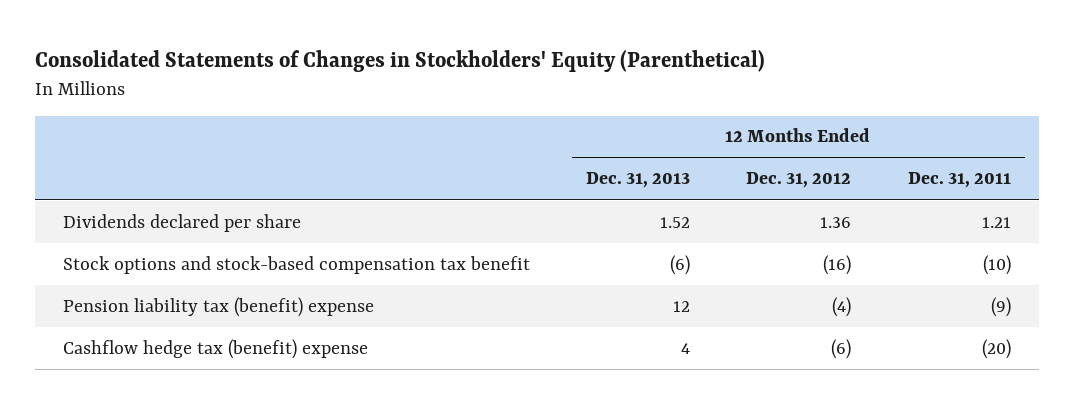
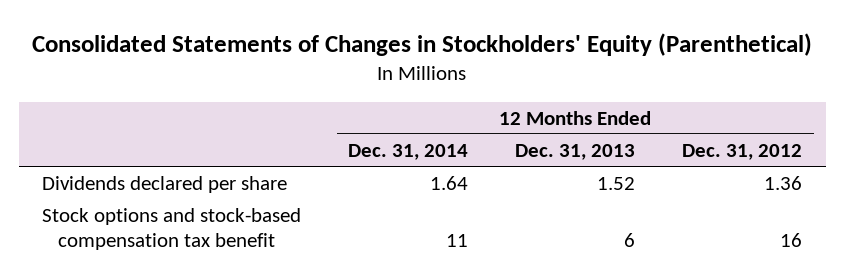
- | 12 Months Ended Dec. 31, 2013 | 12 Months Ended Dec. 31, 2012 | 12 Months Ended Dec. 31, 2011
+ | 12 Months Ended Dec. 31, 2014 | 12 Months Ended Dec. 31, 2013 | 12 Months Ended Dec. 31, 2012
- Stock options and stock-based compensation tax benefit | (6) | (16) | (10)
- Pension liability tax (benefit) expense | 12 | (4) | (9)
- Cashflow hedge tax (benefit) expense | 4 | (6) | (20)
+ Stock options and stock-based compensation tax benefit | 11 | 6 | 16

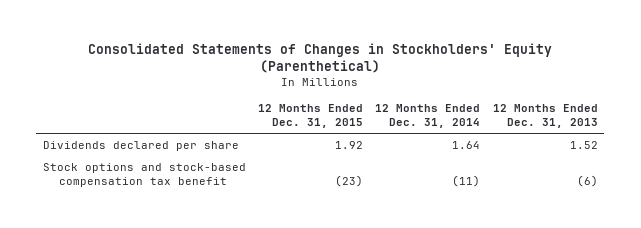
- | 12 Months Ended Dec. 31, 2014 | 12 Months Ended Dec. 31, 2013 | 12 Months Ended Dec. 31, 2012
+ | 12 Months Ended Dec. 31, 2015 | 12 Months Ended Dec. 31, 2014 | 12 Months Ended Dec. 31, 2013
- Stock options and stock-based compensation tax benefit | 11 | 6 | 16
+ Stock options and stock-based compensation tax benefit | (23) | (11) | (6)

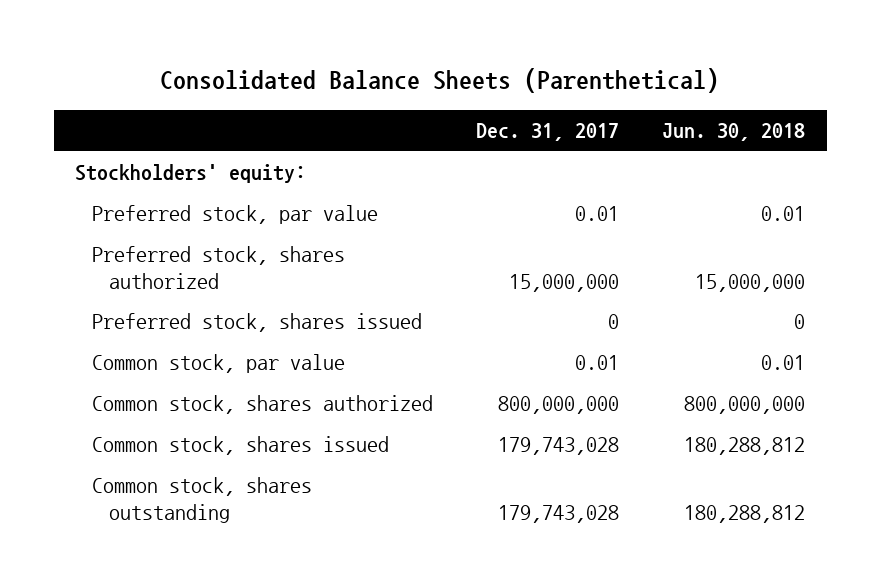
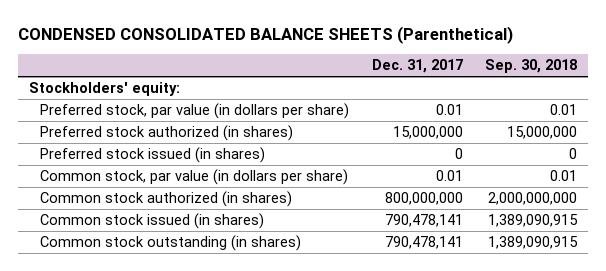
- Consolidated Balance Sheets (Parenthetical)
+ CONDENSED CONSOLIDATED BALANCE SHEETS (Parenthetical)
- | Dec. 31, 2017 | Jun. 30, 2018
+ | Dec. 31, 2017 | Sep. 30, 2018
- Preferred stock, par value | 0.01 | 0.01
- Preferred stock, shares authorized | 15,000,000 | 15,000,000
- Preferred stock, shares issued | 0 | 0
- Common stock, par value | 0.01 | 0.01
- Common stock, shares authorized | 800,000,000 | 800,000,000
- Common stock, shares issued | 179,743,028 | 180,288,812
- Common stock, shares outstanding | 179,743,028 | 180,288,812
+ Preferred stock, par value (in dollars per share) | 0.01 | 0.01
+ Preferred stock authorized (in shares) | 15,000,000 | 15,000,000
+ Preferred stock issued (in shares) | 0 | 0
+ Common stock, par value (in dollars per share) | 0.01 | 0.01
+ Common stock authorized (in shares) | 800,000,000 | 2,000,000,000
+ Common stock issued (in shares) | 790,478,141 | 1,389,090,915
+ Common stock outstanding (in shares) | 790,478,141 | 1,389,090,915

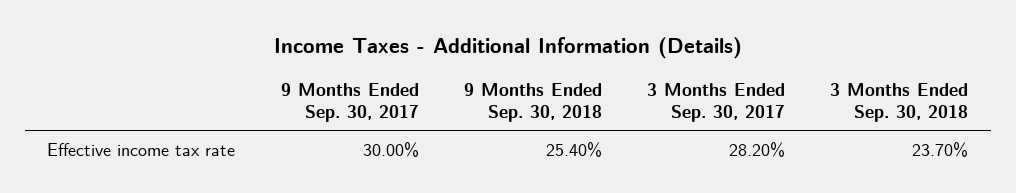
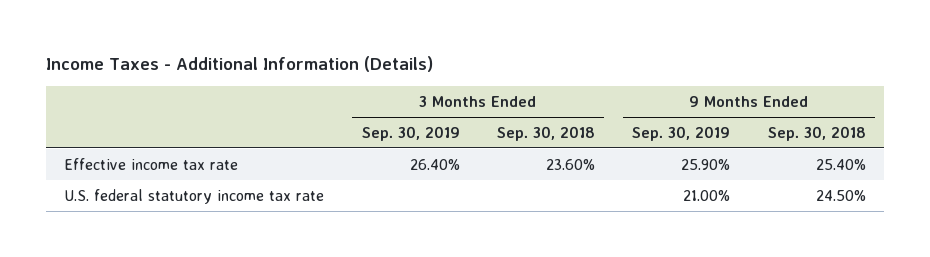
- | 9 Months Ended Sep. 30, 2017 | 9 Months Ended Sep. 30, 2018 | 3 Months Ended Sep. 30, 2017 | 3 Months Ended Sep. 30, 2018
+ | 3 Months Ended Sep. 30, 2019 | 3 Months Ended Sep. 30, 2018 | 9 Months Ended Sep. 30, 2019 | 9 Months Ended Sep. 30, 2018
- Effective income tax rate | 30.00% | 25.40% | 28.20% | 23.70%
+ Effective income tax rate | 26.40% | 23.60% | 25.90% | 25.40%
+ U.S. federal statutory income tax rate | | | 21.00% | 24.50%

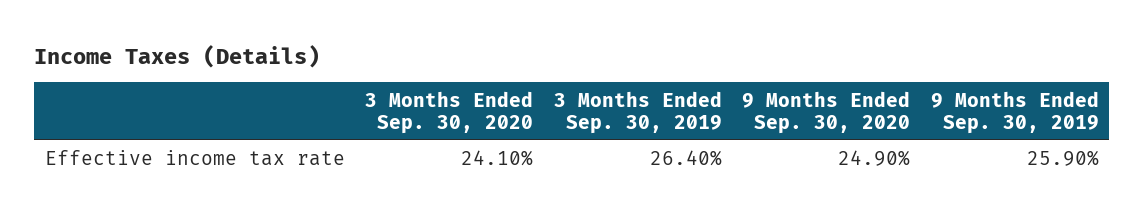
- Income Taxes - Additional Information (Details)
+ Income Taxes (Details)
- | 3 Months Ended Sep. 30, 2019 | 3 Months Ended Sep. 30, 2018 | 9 Months Ended Sep. 30, 2019 | 9 Months Ended Sep. 30, 2018
+ | 3 Months Ended Sep. 30, 2020 | 3 Months Ended Sep. 30, 2019 | 9 Months Ended Sep. 30, 2020 | 9 Months Ended Sep. 30, 2019
- U.S. federal statutory income tax rate | | | 21.00% | 24.50%

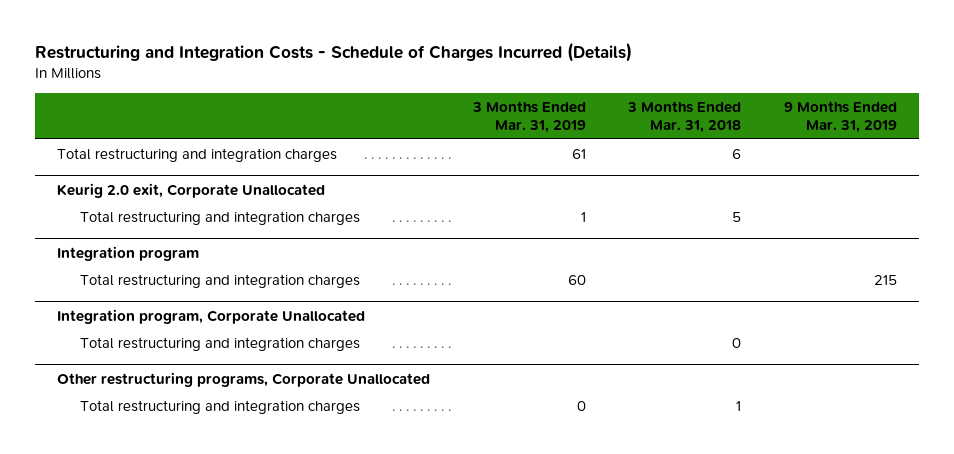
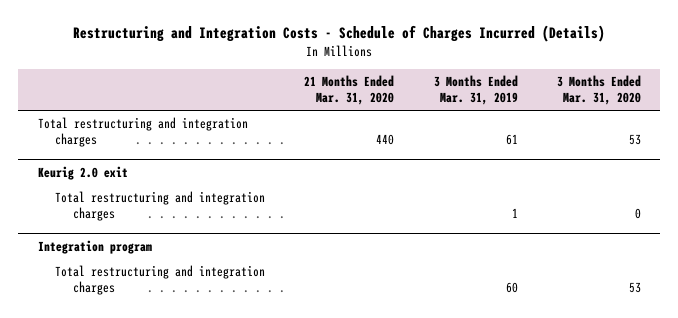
- | 3 Months Ended Mar. 31, 2019 | 3 Months Ended Mar. 31, 2018 | 9 Months Ended Mar. 31, 2019
+ | 21 Months Ended Mar. 31, 2020 | 3 Months Ended Mar. 31, 2019 | 3 Months Ended Mar. 31, 2020
- Keurig 2.0 exit, Corporate Unallocated
+ Keurig 2.0 exit
- Integration program, Corporate Unallocated
- Total restructuring and integration charges | | 0 |
- Other restructuring programs, Corporate Unallocated
- Total restructuring and integration charges | 0 | 1 |

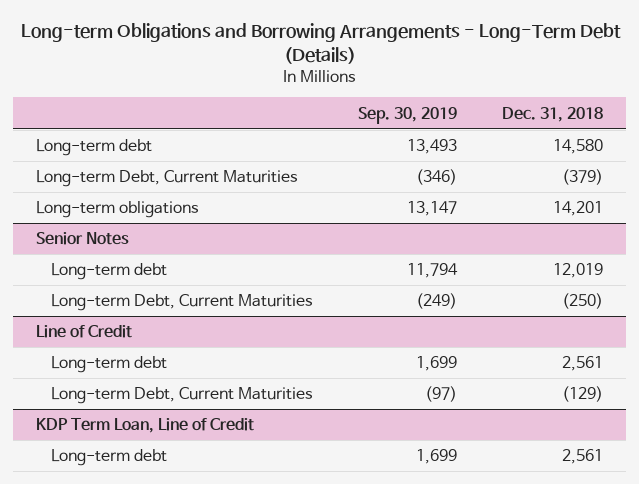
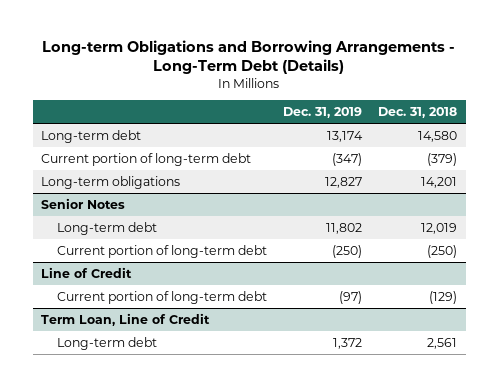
- | Sep. 30, 2019 | Dec. 31, 2018
+ | Dec. 31, 2019 | Dec. 31, 2018
- Long-term Debt, Current Maturities | (346) | (379)
+ Current portion of long-term debt | (347) | (379)
@ Senior Notes
- Long-term Debt, Current Maturities | (249) | (250)
+ Current portion of long-term debt | (250) | (250)
@ Line of Credit
- Long-term debt | 1,699 | 2,561
- Long-term Debt, Current Maturities | (97) | (129)
- KDP Term Loan, Line of Credit
@ Line of Credit
+ Current portion of long-term debt | (97) | (129)
+ Term Loan, Line of Credit

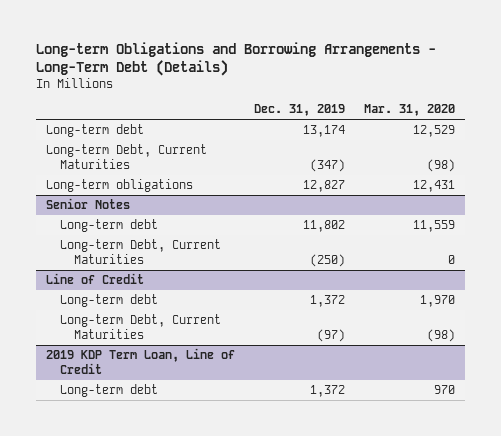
- | Dec. 31, 2019 | Dec. 31, 2018
+ | Dec. 31, 2019 | Mar. 31, 2020
- Current portion of long-term debt | (347) | (379)
+ Long-term Debt, Current Maturities | (347) | (98)
@ Senior Notes
- Current portion of long-term debt | (250) | (250)
+ Long-term Debt, Current Maturities | (250) | 0
@ Line of Credit
- Current portion of long-term debt | (97) | (129)
- Term Loan, Line of Credit
@ Line of Credit
+ Long-term Debt, Current Maturities | (97) | (98)
+ 2019 KDP Term Loan, Line of Credit
+ Long-term debt | 1,372 | 970

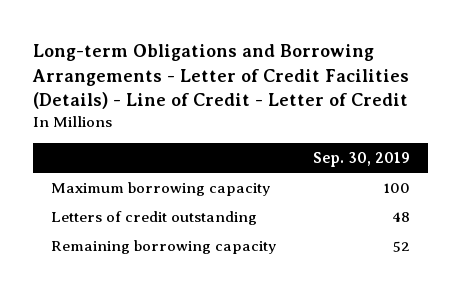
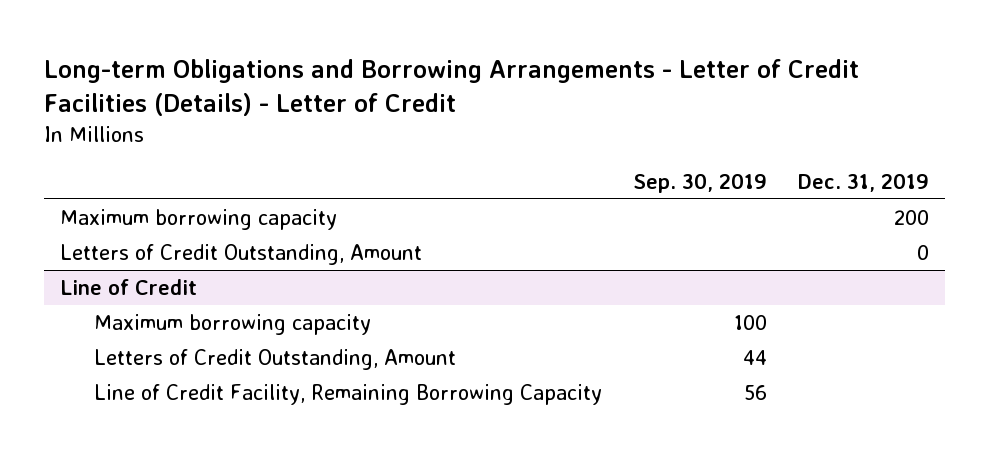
- Long-term Obligations and Borrowing Arrangements - Letter of Credit Facilities (Details) - Line of Credit - Letter of Credit
+ Long-term Obligations and Borrowing Arrangements - Letter of Credit Facilities (Details) - Letter of Credit
- | Sep. 30, 2019
+ | Sep. 30, 2019 | Dec. 31, 2019
+ Maximum borrowing capacity | | 200
+ Letters of Credit Outstanding, Amount | | 0
+ Line of Credit
- Letters of credit outstanding | 48
- Remaining borrowing capacity | 52
+ Letters of Credit Outstanding, Amount | 44 |
+ Line of Credit Facility, Remaining Borrowing Capacity | 56 |

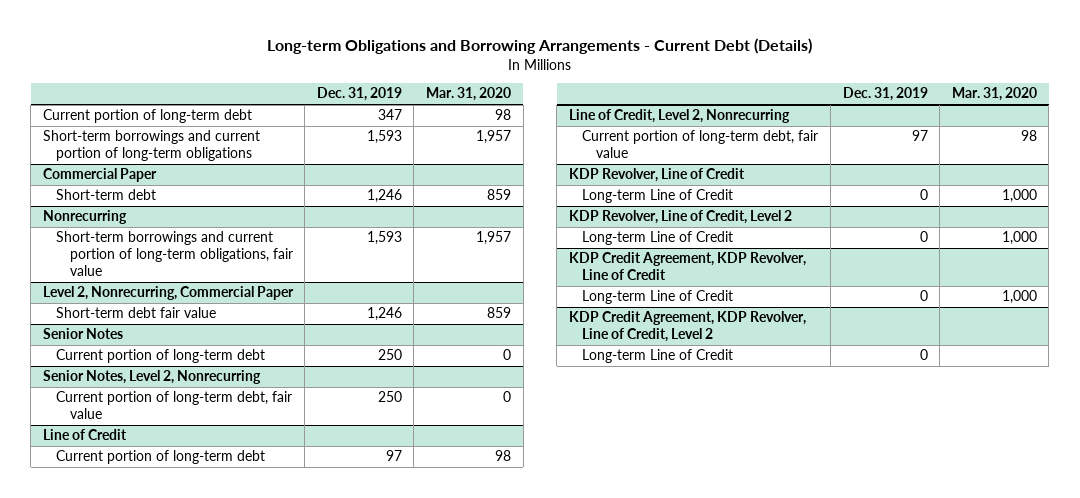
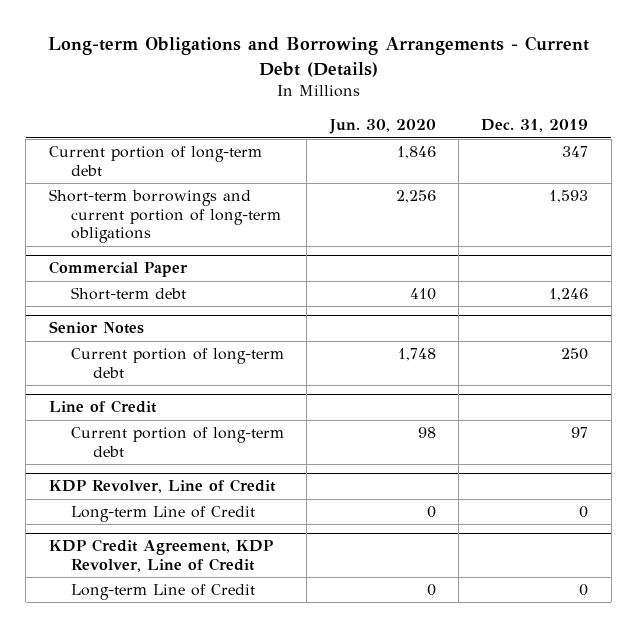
- | Dec. 31, 2019 | Mar. 31, 2020
+ | Jun. 30, 2020 | Dec. 31, 2019
- Nonrecurring
- Short-term borrowings and current portion of long-term obligations, fair value | 1,593 | 1,957
- Level 2, Nonrecurring, Commercial Paper
- Short-term debt fair value | 1,246 | 859
- Senior Notes, Level 2, Nonrecurring
- Current portion of long-term debt, fair value | 250 | 0
- Line of Credit, Level 2, Nonrecurring
- Current portion of long-term debt, fair value | 97 | 98
- KDP Revolver, Line of Credit, Level 2
- Long-term Line of Credit | 0 | 1,000
- KDP Credit Agreement, KDP Revolver, Line of Credit, Level 2
- Long-term Line of Credit | 0 |

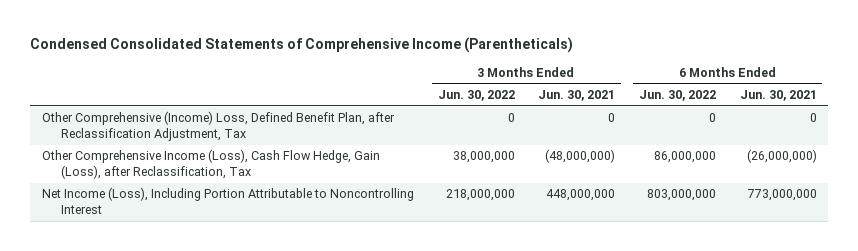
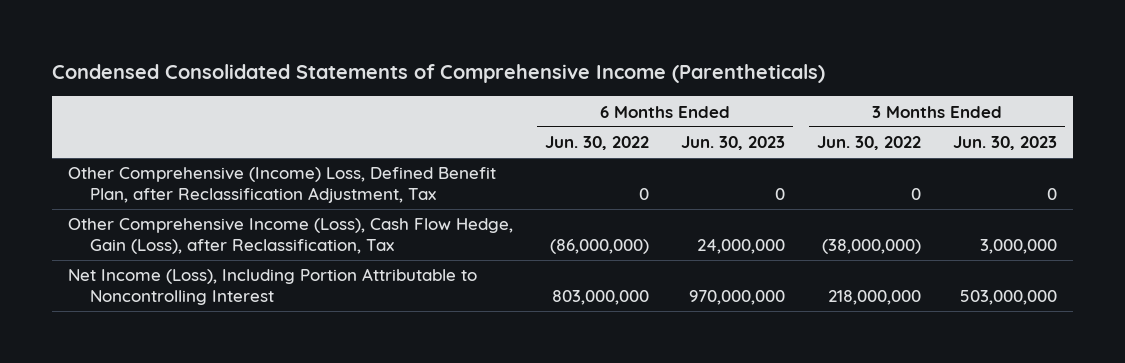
- | 3 Months Ended Jun. 30, 2022 | 3 Months Ended Jun. 30, 2021 | 6 Months Ended Jun. 30, 2022 | 6 Months Ended Jun. 30, 2021
+ | 6 Months Ended Jun. 30, 2022 | 6 Months Ended Jun. 30, 2023 | 3 Months Ended Jun. 30, 2022 | 3 Months Ended Jun. 30, 2023
- Other Comprehensive Income (Loss), Cash Flow Hedge, Gain (Loss), after Reclassification, Tax | 38,000,000 | (48,000,000) | 86,000,000 | (26,000,000)
+ Other Comprehensive Income (Loss), Cash Flow Hedge, Gain (Loss), after Reclassification, Tax | (86,000,000) | 24,000,000 | (38,000,000) | 3,000,000

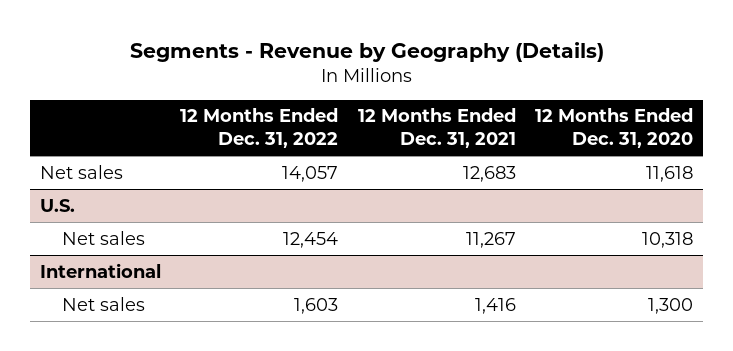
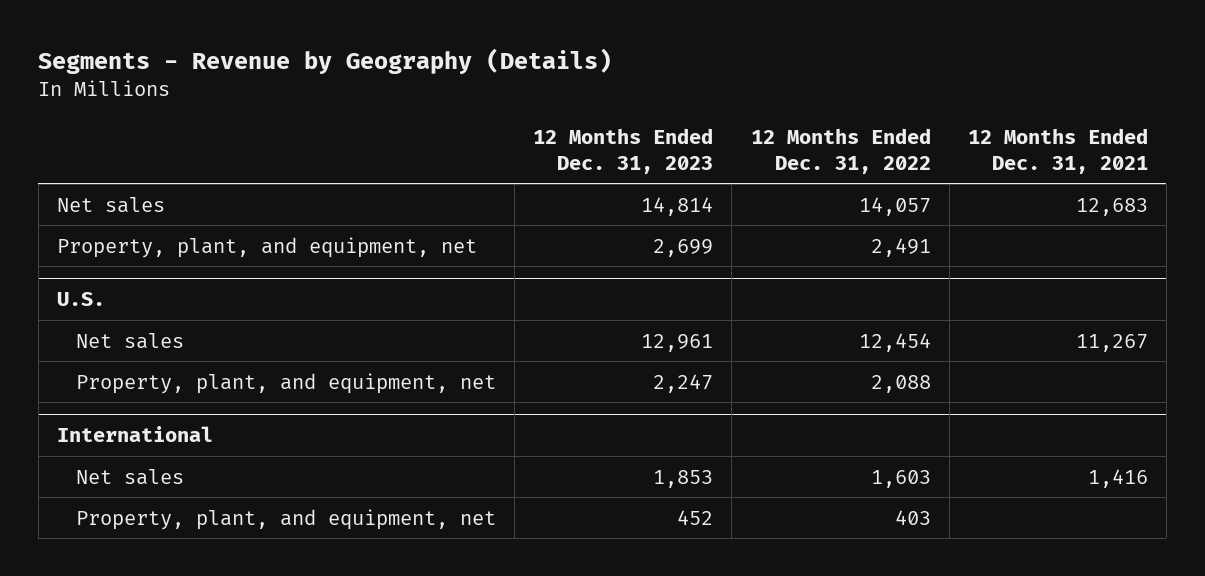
- | 12 Months Ended Dec. 31, 2022 | 12 Months Ended Dec. 31, 2021 | 12 Months Ended Dec. 31, 2020
+ | 12 Months Ended Dec. 31, 2023 | 12 Months Ended Dec. 31, 2022 | 12 Months Ended Dec. 31, 2021
+ Property, plant, and equipment, net | 2,699 | 2,491 |
@ U.S.
+ Property, plant, and equipment, net | 2,247 | 2,088 |
@ International
+ Property, plant, and equipment, net | 452 | 403 |

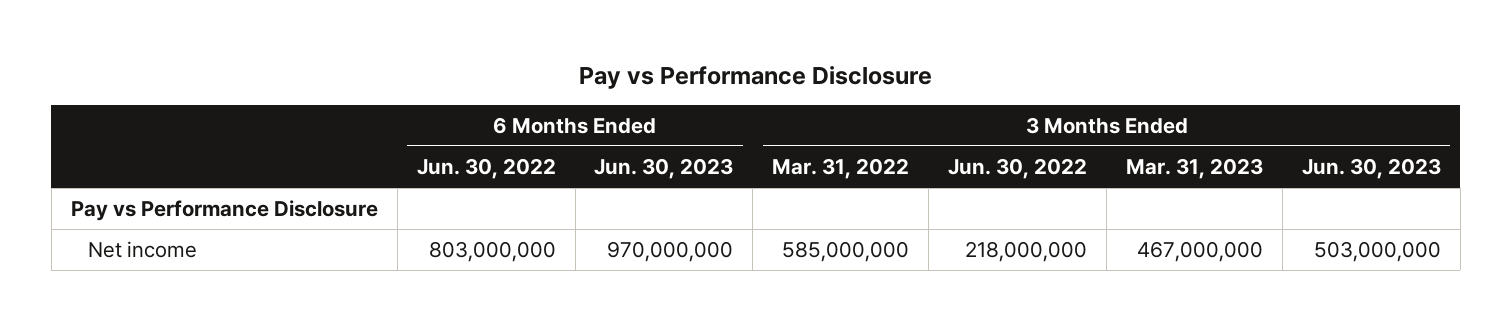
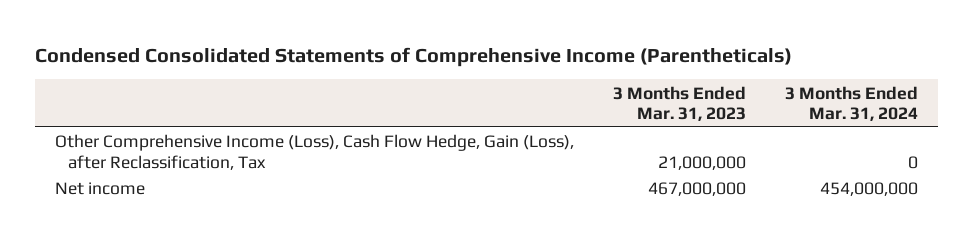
- Pay vs Performance Disclosure
+ Condensed Consolidated Statements of Comprehensive Income (Parentheticals)
- | 6 Months Ended Jun. 30, 2022 | 6 Months Ended Jun. 30, 2023 | 3 Months Ended Mar. 31, 2022 | 3 Months Ended Jun. 30, 2022 | 3 Months Ended Mar. 31, 2023 | 3 Months Ended Jun. 30, 2023
+ | 3 Months Ended Mar. 31, 2023 | 3 Months Ended Mar. 31, 2024
- Pay vs Performance Disclosure
+ Other Comprehensive Income (Loss), Cash Flow Hedge, Gain (Loss), after Reclassification, Tax | 21,000,000 | 0

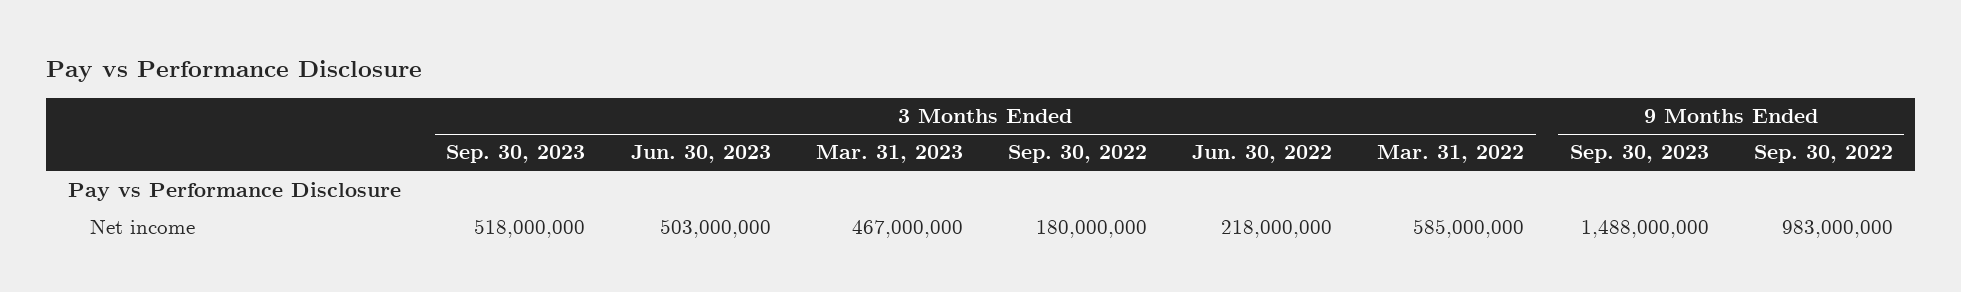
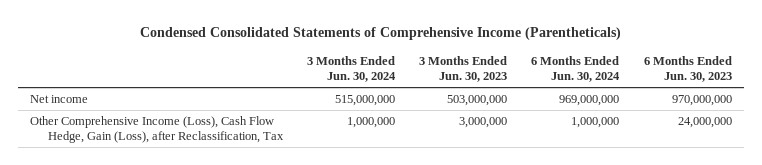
- Pay vs Performance Disclosure
+ Condensed Consolidated Statements of Comprehensive Income (Parentheticals)
- | 3 Months Ended Sep. 30, 2023 | 3 Months Ended Jun. 30, 2023 | 3 Months Ended Mar. 31, 2023 | 3 Months Ended Sep. 30, 2022 | 3 Months Ended Jun. 30, 2022 | 3 Months Ended Mar. 31, 2022 | 9 Months Ended Sep. 30, 2023 | 9 Months Ended Sep. 30, 2022
+ | 3 Months Ended Jun. 30, 2024 | 3 Months Ended Jun. 30, 2023 | 6 Months Ended Jun. 30, 2024 | 6 Months Ended Jun. 30, 2023
- Pay vs Performance Disclosure
+ Other Comprehensive Income (Loss), Cash Flow Hedge, Gain (Loss), after Reclassification, Tax | 1,000,000 | 3,000,000 | 1,000,000 | 24,000,000

